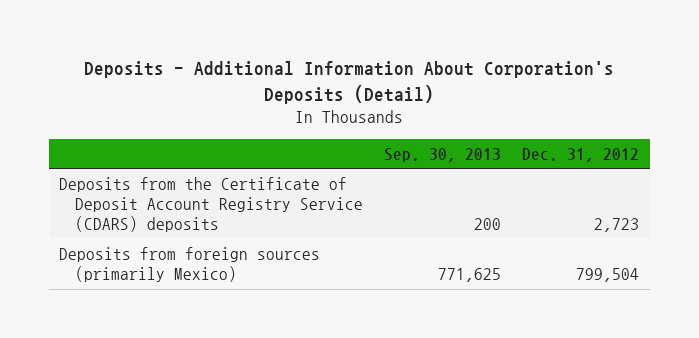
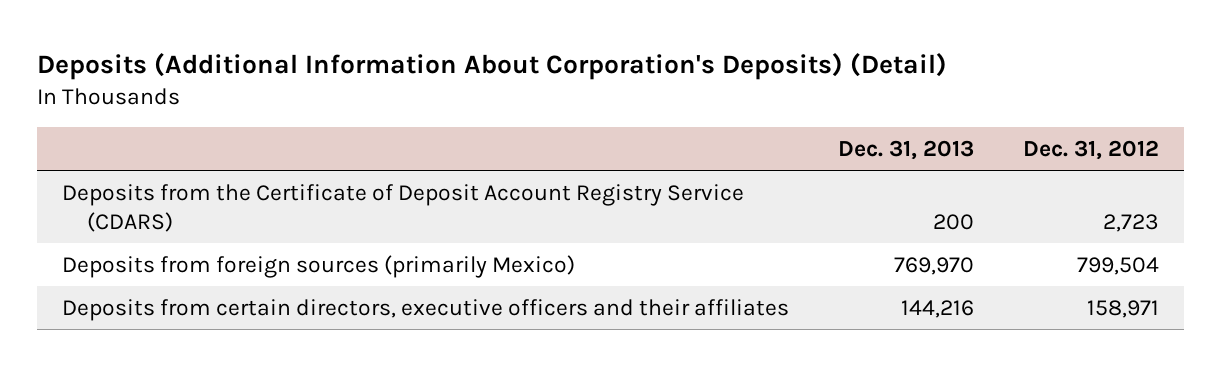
- Deposits - Additional Information About Corporation's Deposits (Detail)
+ Deposits (Additional Information About Corporation's Deposits) (Detail)
- | Sep. 30, 2013 | Dec. 31, 2012
+ | Dec. 31, 2013 | Dec. 31, 2012
- Deposits from the Certificate of Deposit Account Registry Service (CDARS) deposits | 200 | 2,723
+ Deposits from the Certificate of Deposit Account Registry Service (CDARS) | 200 | 2,723
+ Deposits from certain directors, executive officers and their affiliates | 144,216 | 158,971

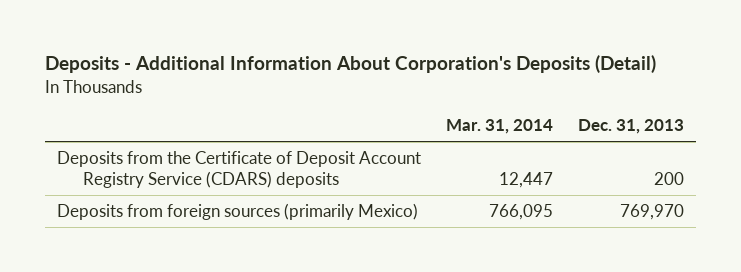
- Deposits (Additional Information About Corporation's Deposits) (Detail)
+ Deposits - Additional Information About Corporation's Deposits (Detail)
- | Dec. 31, 2013 | Dec. 31, 2012
+ | Mar. 31, 2014 | Dec. 31, 2013
- Deposits from the Certificate of Deposit Account Registry Service (CDARS) | 200 | 2,723
+ Deposits from the Certificate of Deposit Account Registry Service (CDARS) deposits | 12,447 | 200
- Deposits from certain directors, executive officers and their affiliates | 144,216 | 158,971

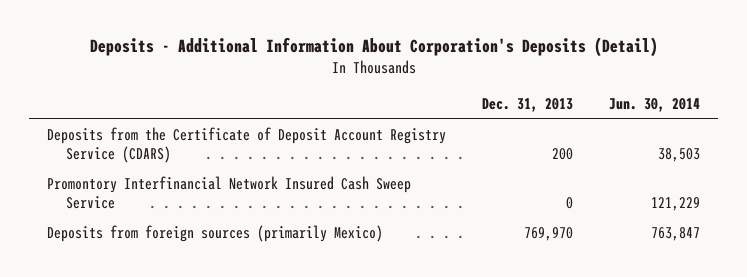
- | Mar. 31, 2014 | Dec. 31, 2013
+ | Dec. 31, 2013 | Jun. 30, 2014
- Deposits from the Certificate of Deposit Account Registry Service (CDARS) deposits | 12,447 | 200
+ Deposits from the Certificate of Deposit Account Registry Service (CDARS) | 200 | 38,503
+ Promontory Interfinancial Network Insured Cash Sweep Service | 0 | 121,229

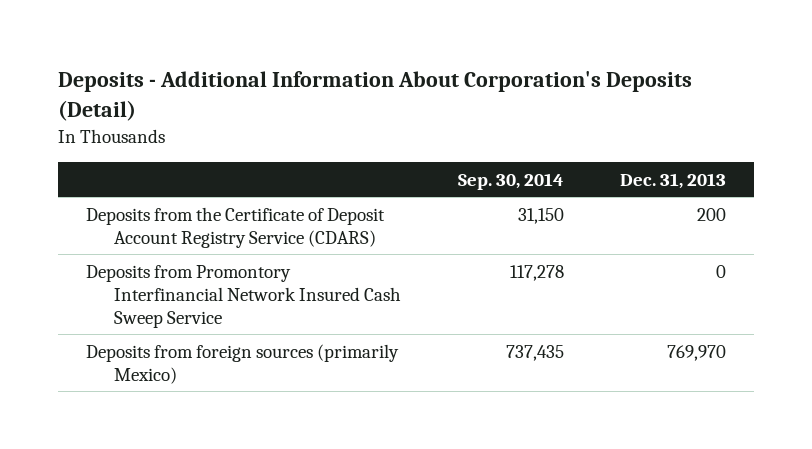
- | Dec. 31, 2013 | Jun. 30, 2014
+ | Sep. 30, 2014 | Dec. 31, 2013
- Promontory Interfinancial Network Insured Cash Sweep Service | 0 | 121,229
+ Deposits from Promontory Interfinancial Network Insured Cash Sweep Service | 117,278 | 0

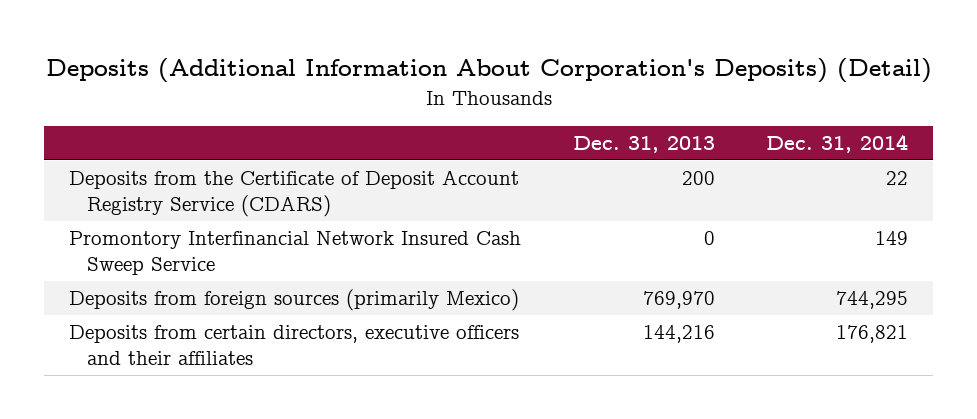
- Deposits - Additional Information About Corporation's Deposits (Detail)
+ Deposits (Additional Information About Corporation's Deposits) (Detail)
- | Sep. 30, 2014 | Dec. 31, 2013
+ | Dec. 31, 2013 | Dec. 31, 2014
- Deposits from Promontory Interfinancial Network Insured Cash Sweep Service | 117,278 | 0
+ Promontory Interfinancial Network Insured Cash Sweep Service | 0 | 149
+ Deposits from certain directors, executive officers and their affiliates | 144,216 | 176,821

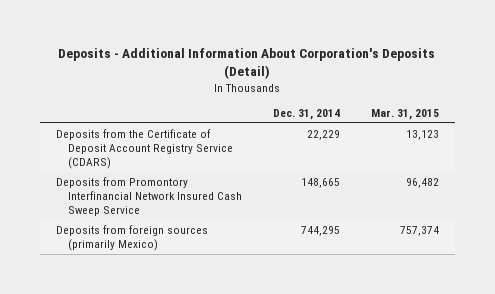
- Deposits (Additional Information About Corporation's Deposits) (Detail)
+ Deposits - Additional Information About Corporation's Deposits (Detail)
- | Dec. 31, 2013 | Dec. 31, 2014
+ | Dec. 31, 2014 | Mar. 31, 2015
- Deposits from the Certificate of Deposit Account Registry Service (CDARS) | 200 | 22
- Promontory Interfinancial Network Insured Cash Sweep Service | 0 | 149
+ Deposits from the Certificate of Deposit Account Registry Service (CDARS) | 22,229 | 13,123
+ Deposits from Promontory Interfinancial Network Insured Cash Sweep Service | 148,665 | 96,482
- Deposits from certain directors, executive officers and their affiliates | 144,216 | 176,821

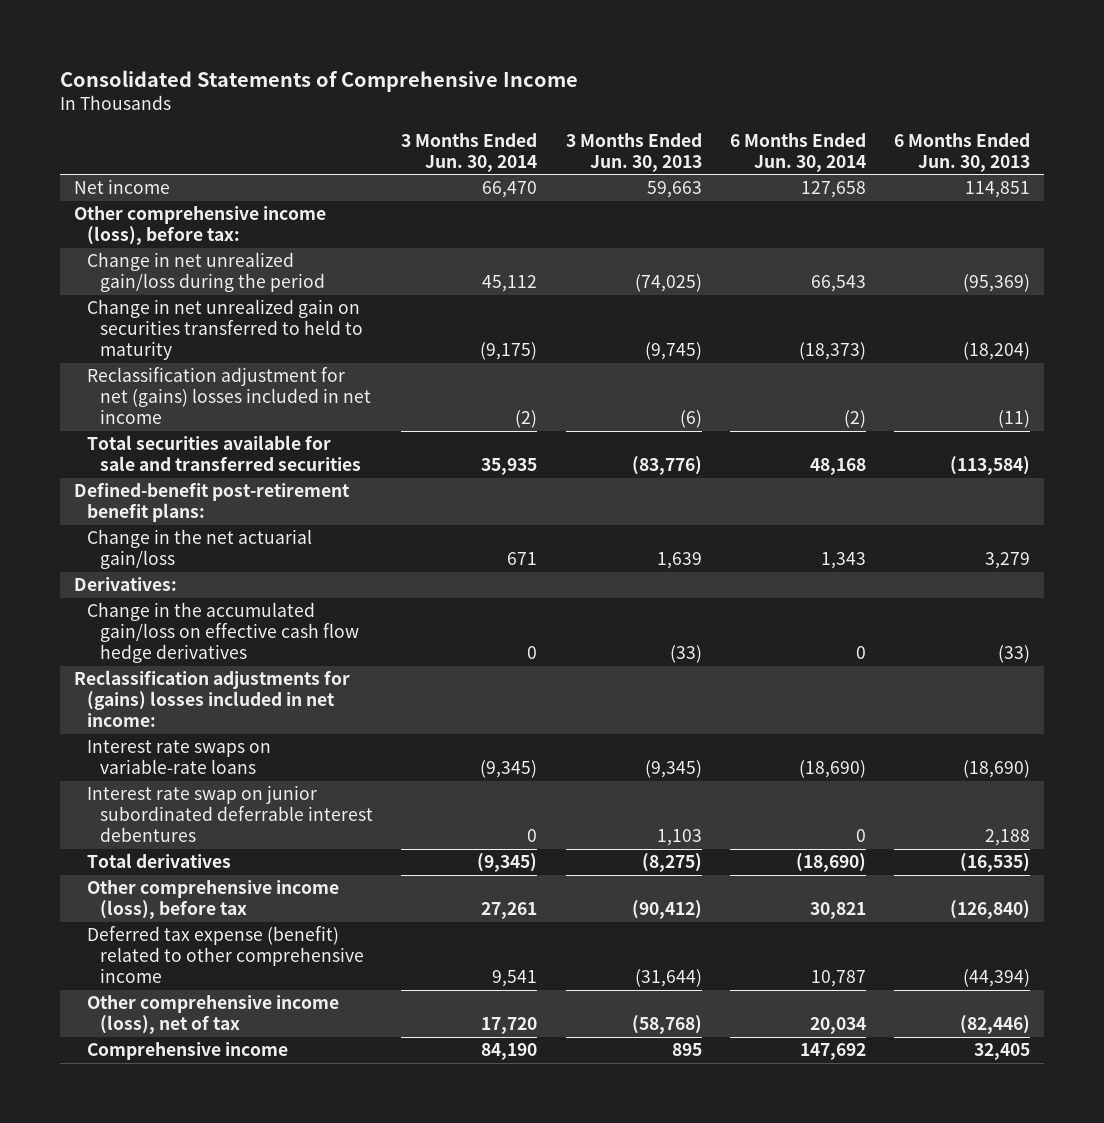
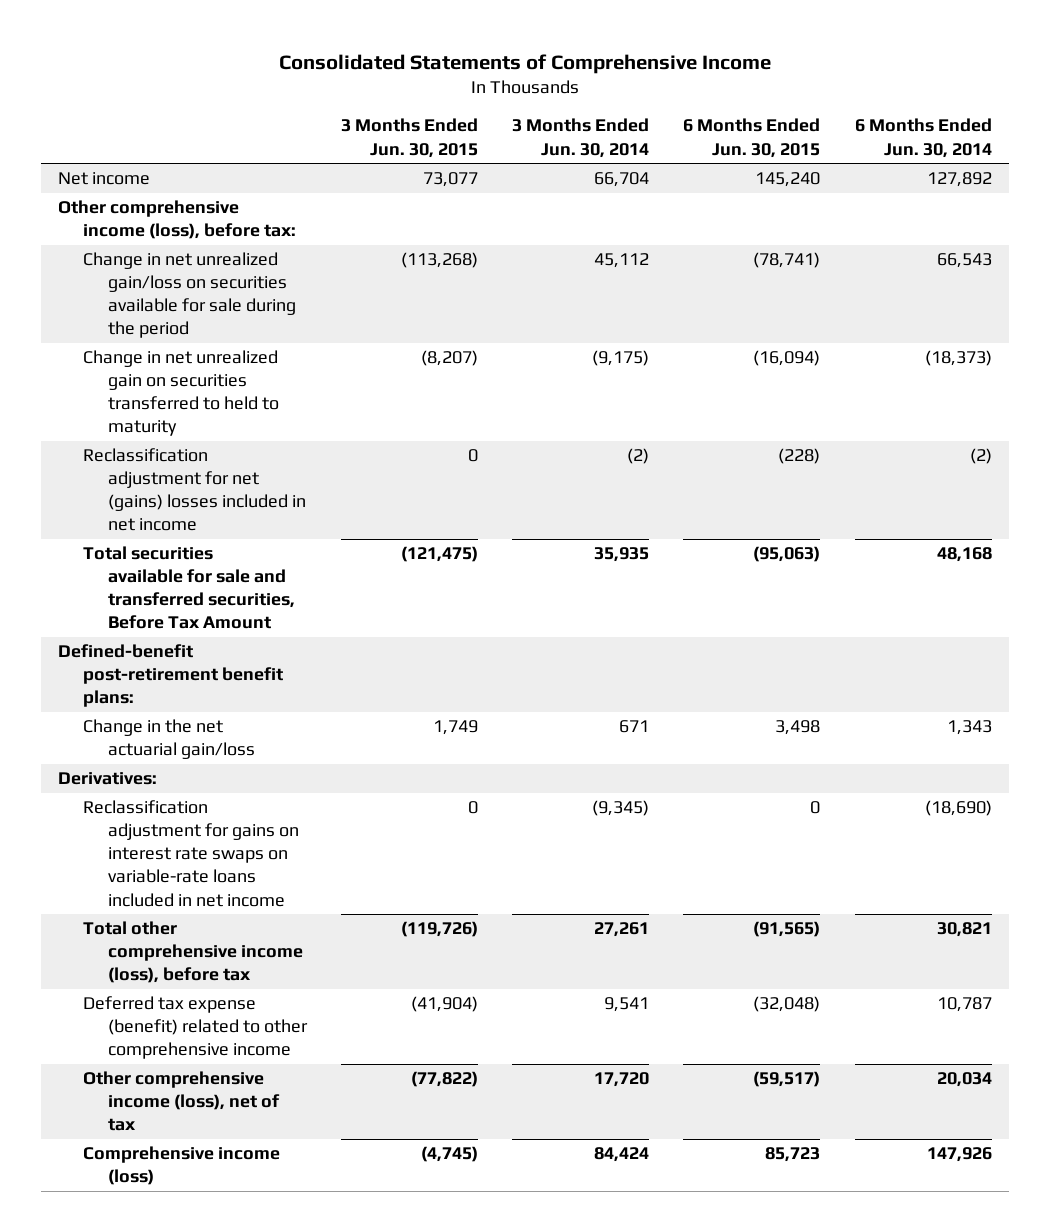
- | 3 Months Ended Jun. 30, 2014 | 3 Months Ended Jun. 30, 2013 | 6 Months Ended Jun. 30, 2014 | 6 Months Ended Jun. 30, 2013
+ | 3 Months Ended Jun. 30, 2015 | 3 Months Ended Jun. 30, 2014 | 6 Months Ended Jun. 30, 2015 | 6 Months Ended Jun. 30, 2014
- Net income | 66,470 | 59,663 | 127,658 | 114,851
+ Net income | 73,077 | 66,704 | 145,240 | 127,892
- Change in net unrealized gain/loss during the period | 45,112 | (74,025) | 66,543 | (95,369)
+ Change in net unrealized gain/loss on securities available for sale during the period | (113,268) | 45,112 | (78,741) | 66,543
- Total securities available for sale and transferred securities | 35,935 | (83,776) | 48,168 | (113,584)
+ Total securities available for sale and transferred securities, Before Tax Amount | (121,475) | 35,935 | (95,063) | 48,168
- Change in the accumulated gain/loss on effective cash flow hedge derivatives | 0 | (33) | 0 | (33)
- Reclassification adjustments for (gains) losses included in net income:
- Interest rate swaps on variable-rate loans | (9,345) | (9,345) | (18,690) | (18,690)
- Interest rate swap on junior subordinated deferrable interest debentures | 0 | 1,103 | 0 | 2,188
- Total derivatives | (9,345) | (8,275) | (18,690) | (16,535)
- Other comprehensive income (loss), before tax | 27,261 | (90,412) | 30,821 | (126,840)
+ Reclassification adjustment for gains on interest rate swaps on variable-rate loans included in net income | 0 | (9,345) | 0 | (18,690)
+ Total other comprehensive income (loss), before tax | (119,726) | 27,261 | (91,565) | 30,821
- Comprehensive income | 84,190 | 895 | 147,692 | 32,405
+ Comprehensive income (loss) | (4,745) | 84,424 | 85,723 | 147,926

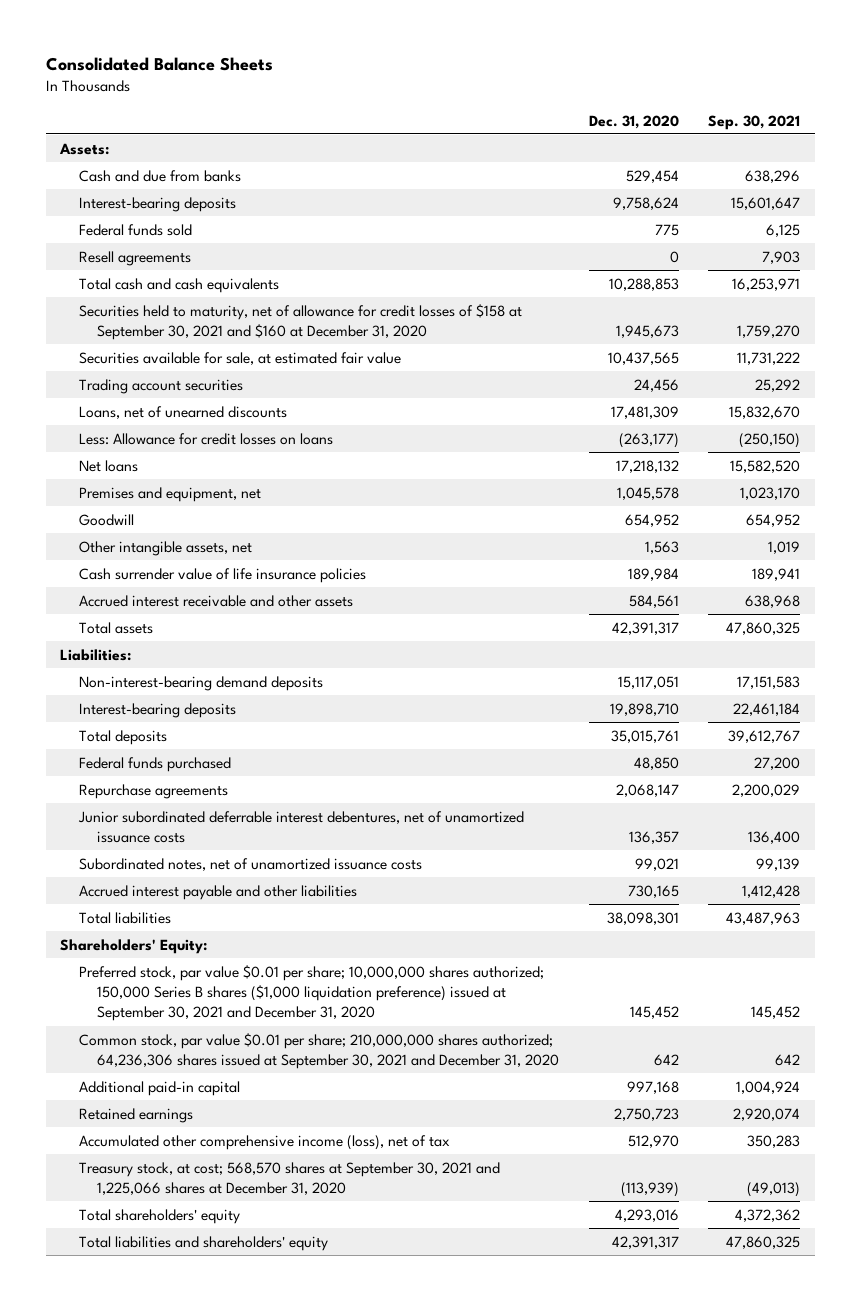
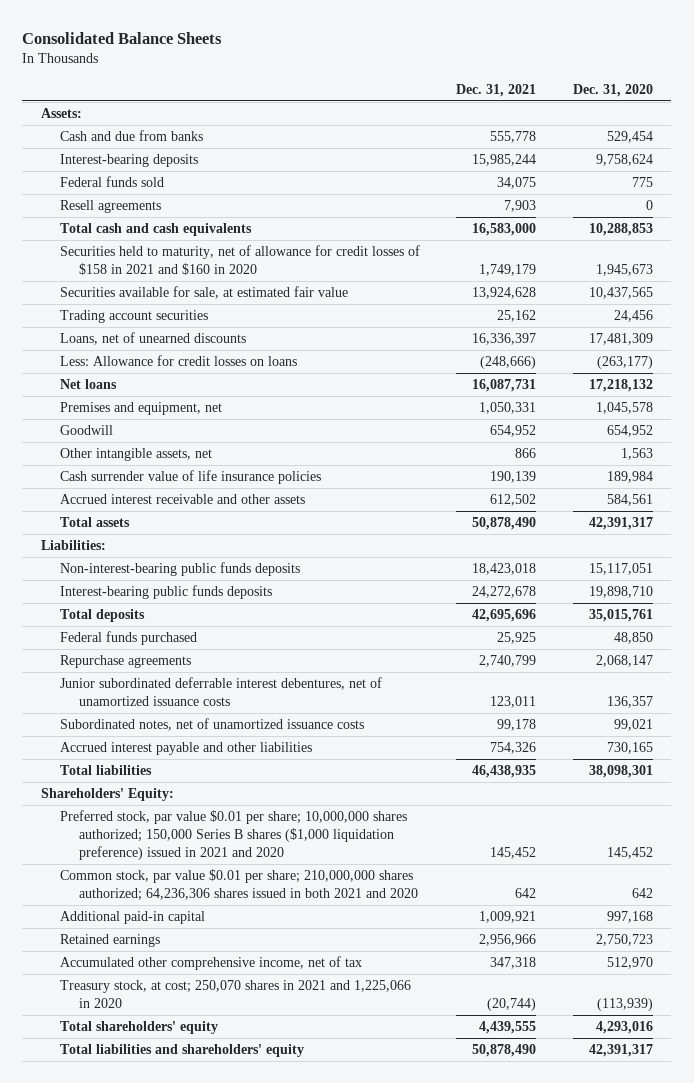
- | Dec. 31, 2020 | Sep. 30, 2021
+ | Dec. 31, 2021 | Dec. 31, 2020
- Securities held to maturity, net of allowance for credit losses of $158 at September 30, 2021 and $160 at December 31, 2020 | 1,945,673 | 1,759,270
+ Securities held to maturity, net of allowance for credit losses of $158 in 2021 and $160 in 2020 | 1,749,179 | 1,945,673
- Non-interest-bearing demand deposits | 15,117,051 | 17,151,583
- Interest-bearing deposits | 19,898,710 | 22,461,184
+ Non-interest-bearing public funds deposits | 18,423,018 | 15,117,051
+ Interest-bearing public funds deposits | 24,272,678 | 19,898,710
- Preferred stock, par value $0.01 per share; 10,000,000 shares authorized; 150,000 Series B shares ($1,000 liquidation preference) issued at September 30, 2021 and December 31, 2020 | 145,452 | 145,452
- Common stock, par value $0.01 per share; 210,000,000 shares authorized; 64,236,306 shares issued at September 30, 2021 and December 31, 2020 | 642 | 642
+ Preferred stock, par value $0.01 per share; 10,000,000 shares authorized; 150,000 Series B shares ($1,000 liquidation preference) issued in 2021 and 2020 | 145,452 | 145,452
+ Common stock, par value $0.01 per share; 210,000,000 shares authorized; 64,236,306 shares issued in both 2021 and 2020 | 642 | 642
- Accumulated other comprehensive income (loss), net of tax | 512,970 | 350,283
- Treasury stock, at cost; 568,570 shares at September 30, 2021 and 1,225,066 shares at December 31, 2020 | (113,939) | (49,013)
+ Accumulated other comprehensive income, net of tax | 347,318 | 512,970
+ Treasury stock, at cost; 250,070 shares in 2021 and 1,225,066 in 2020 | (20,744) | (113,939)

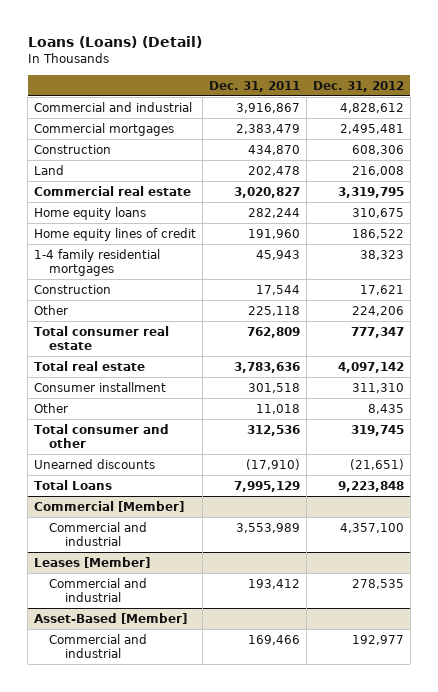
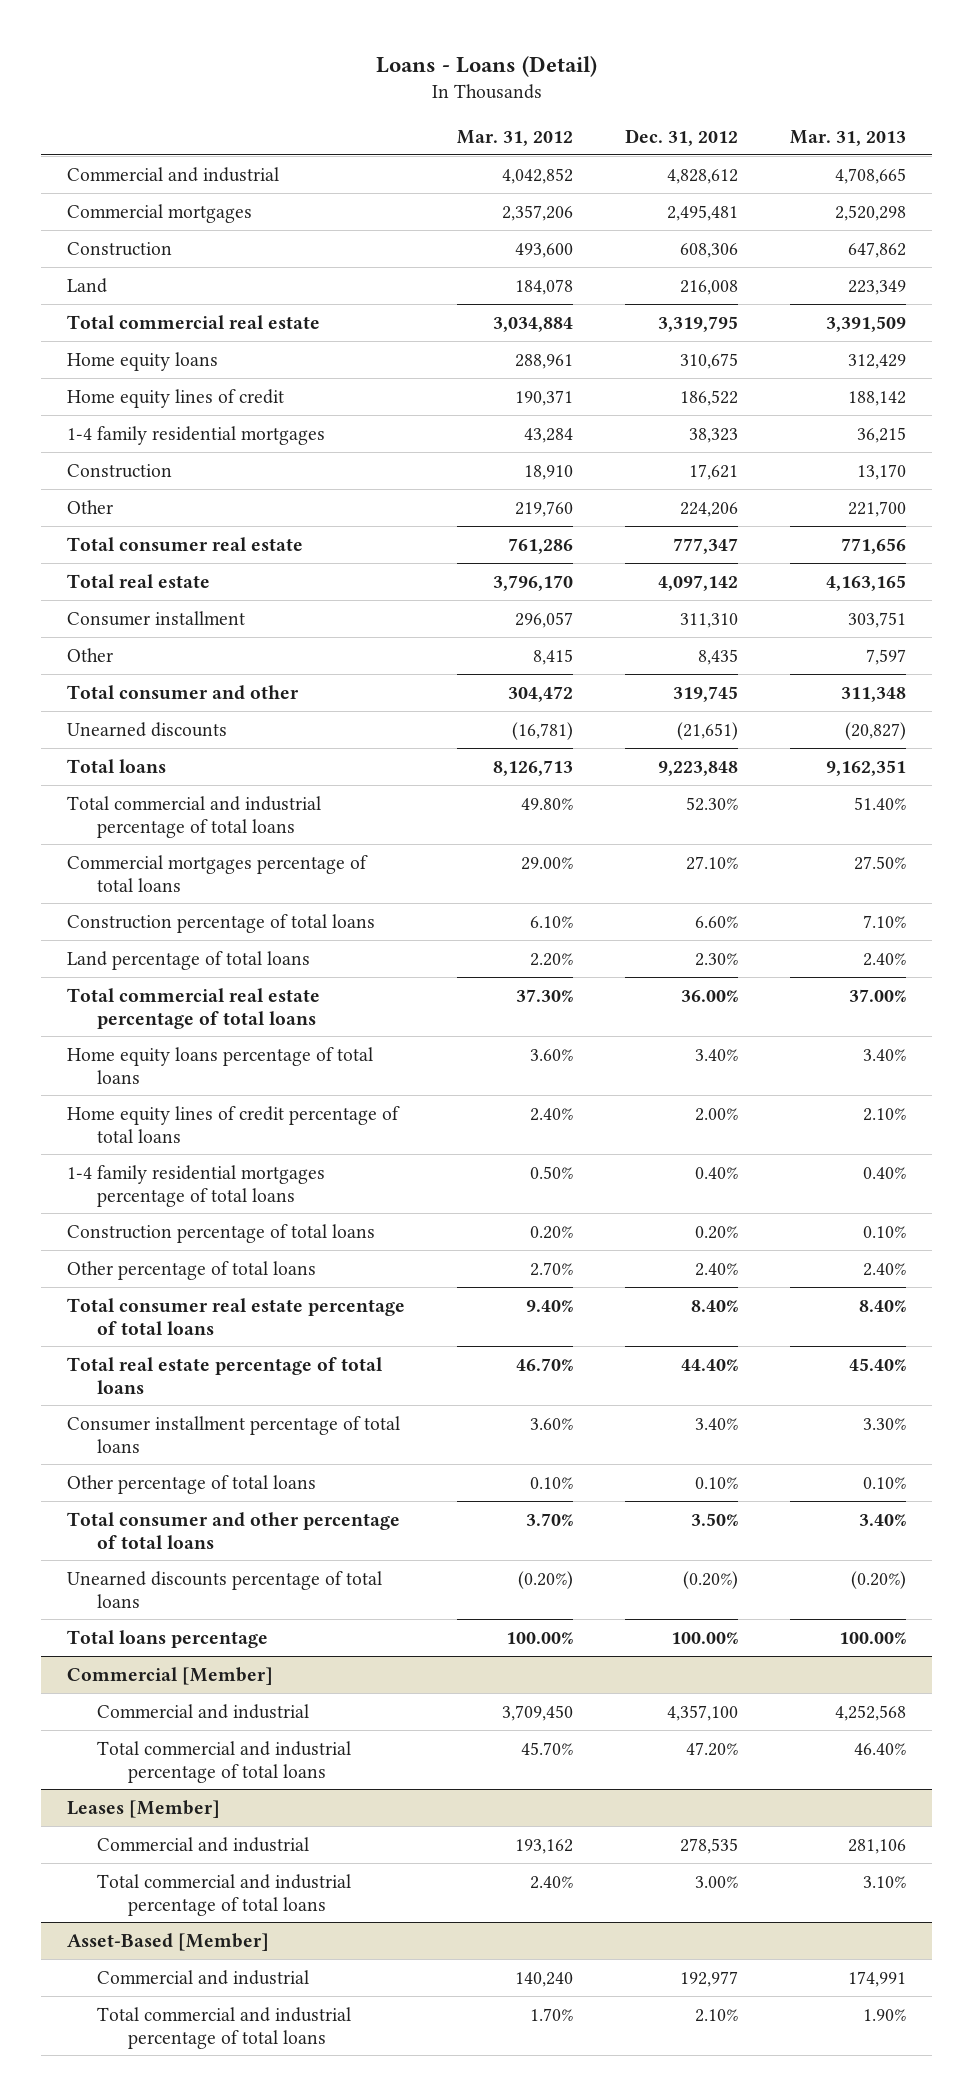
- Loans (Loans) (Detail)
+ Loans - Loans (Detail)
- | Dec. 31, 2011 | Dec. 31, 2012
+ | Mar. 31, 2012 | Dec. 31, 2012 | Mar. 31, 2013
- Commercial real estate | 3,020,827 | 3,319,795
+ Total commercial real estate | 3,034,884 | 3,319,795 | 3,391,509
- Total Loans | 7,995,129 | 9,223,848
+ Total loans | 8,126,713 | 9,223,848 | 9,162,351
+ Total commercial and industrial percentage of total loans | 49.80% | 52.30% | 51.40%
+ Commercial mortgages percentage of total loans | 29.00% | 27.10% | 27.50%
+ Construction percentage of total loans | 6.10% | 6.60% | 7.10%
+ Land percentage of total loans | 2.20% | 2.30% | 2.40%
+ Total commercial real estate percentage of total loans | 37.30% | 36.00% | 37.00%
+ Home equity loans percentage of total loans | 3.60% | 3.40% | 3.40%
+ Home equity lines of credit percentage of total loans | 2.40% | 2.00% | 2.10%
+ 1-4 family residential mortgages percentage of total loans | 0.50% | 0.40% | 0.40%
+ Construction percentage of total loans | 0.20% | 0.20% | 0.10%
+ Other percentage of total loans | 2.70% | 2.40% | 2.40%
+ Total consumer real estate percentage of total loans | 9.40% | 8.40% | 8.40%
+ Total real estate percentage of total loans | 46.70% | 44.40% | 45.40%
+ Consumer installment percentage of total loans | 3.60% | 3.40% | 3.30%
+ Other percentage of total loans | 0.10% | 0.10% | 0.10%
+ Total consumer and other percentage of total loans | 3.70% | 3.50% | 3.40%
+ Unearned discounts percentage of total loans | (0.20%) | (0.20%) | (0.20%)
+ Total loans percentage | 100.00% | 100.00% | 100.00%
@ Commercial [Member]
+ Total commercial and industrial percentage of total loans | 45.70% | 47.20% | 46.40%
@ Leases [Member]
+ Total commercial and industrial percentage of total loans | 2.40% | 3.00% | 3.10%
@ Asset-Based [Member]
+ Total commercial and industrial percentage of total loans | 1.70% | 2.10% | 1.90%

